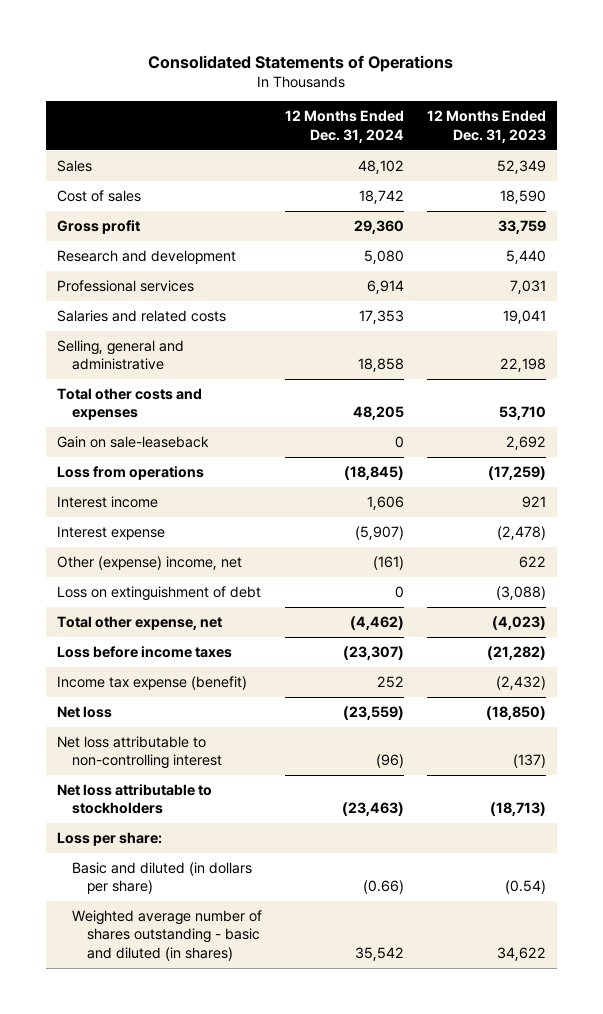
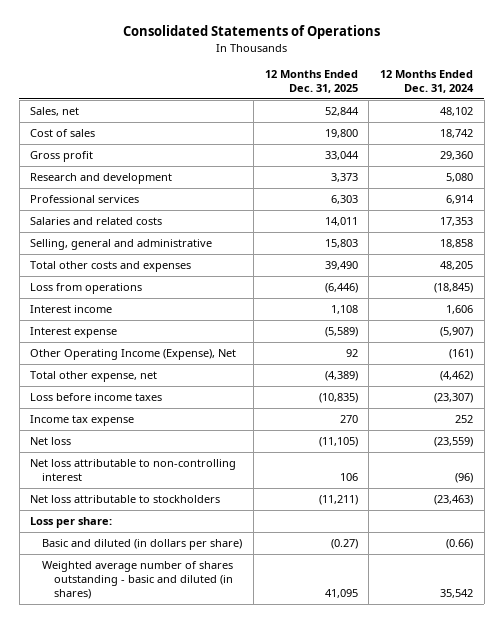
- | 12 Months Ended Dec. 31, 2024 | 12 Months Ended Dec. 31, 2023
+ | 12 Months Ended Dec. 31, 2025 | 12 Months Ended Dec. 31, 2024
- Sales | 48,102 | 52,349
+ Sales, net | 52,844 | 48,102
- Gain on sale-leaseback | 0 | 2,692
- Other (expense) income, net | (161) | 622
- Loss on extinguishment of debt | 0 | (3,088)
+ Other Operating Income (Expense), Net | 92 | (161)
- Income tax expense (benefit) | 252 | (2,432)
+ Income tax expense | 270 | 252

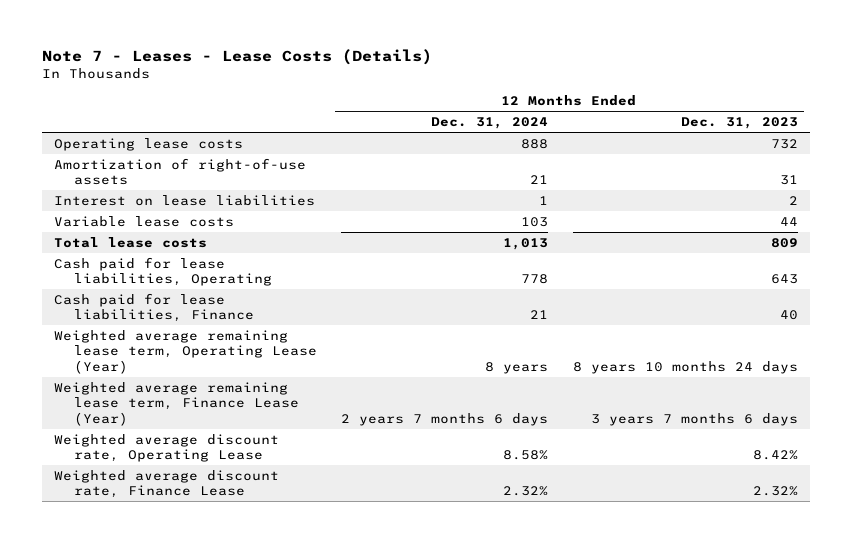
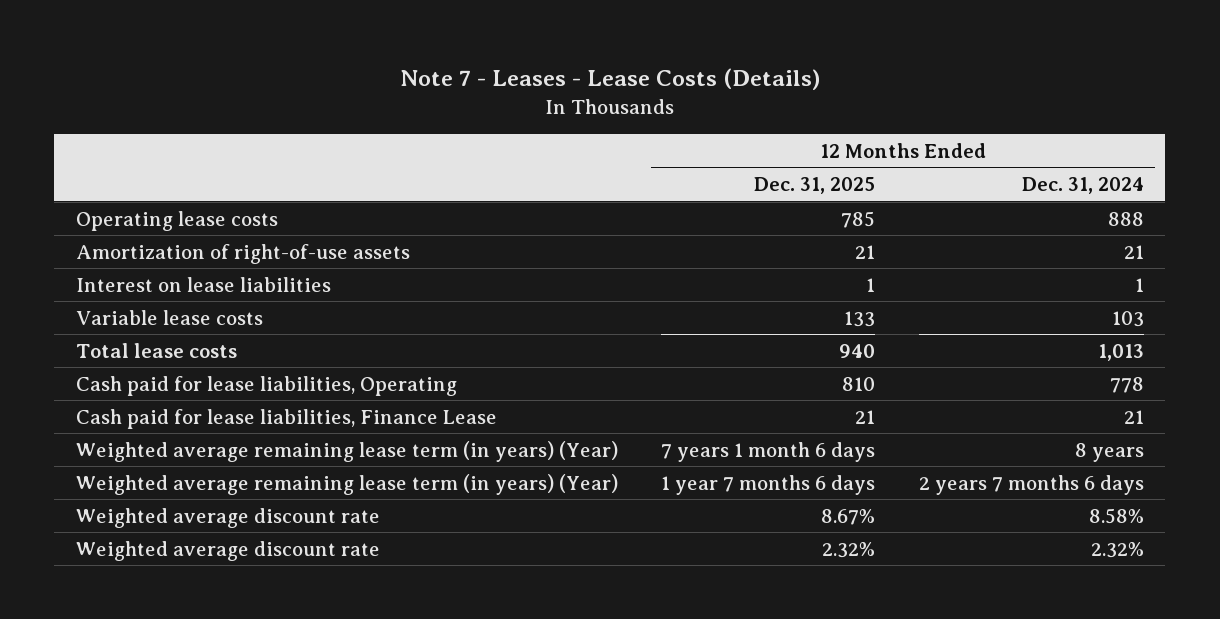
- | 12 Months Ended Dec. 31, 2024 | 12 Months Ended Dec. 31, 2023
+ | 12 Months Ended Dec. 31, 2025 | 12 Months Ended Dec. 31, 2024
- Cash paid for lease liabilities, Finance | 21 | 40
- Weighted average remaining lease term, Operating Lease (Year) | 8 years | 8 years 10 months 24 days
- Weighted average remaining lease term, Finance Lease (Year) | 2 years 7 months 6 days | 3 years 7 months 6 days
- Weighted average discount rate, Operating Lease | 8.58% | 8.42%
- Weighted average discount rate, Finance Lease | 2.32% | 2.32%
+ Cash paid for lease liabilities, Finance Lease | 21 | 21
+ Weighted average remaining lease term (in years) (Year) | 7 years 1 month 6 days | 8 years
+ Weighted average remaining lease term (in years) (Year) | 1 year 7 months 6 days | 2 years 7 months 6 days
+ Weighted average discount rate | 8.67% | 8.58%
+ Weighted average discount rate | 2.32% | 2.32%

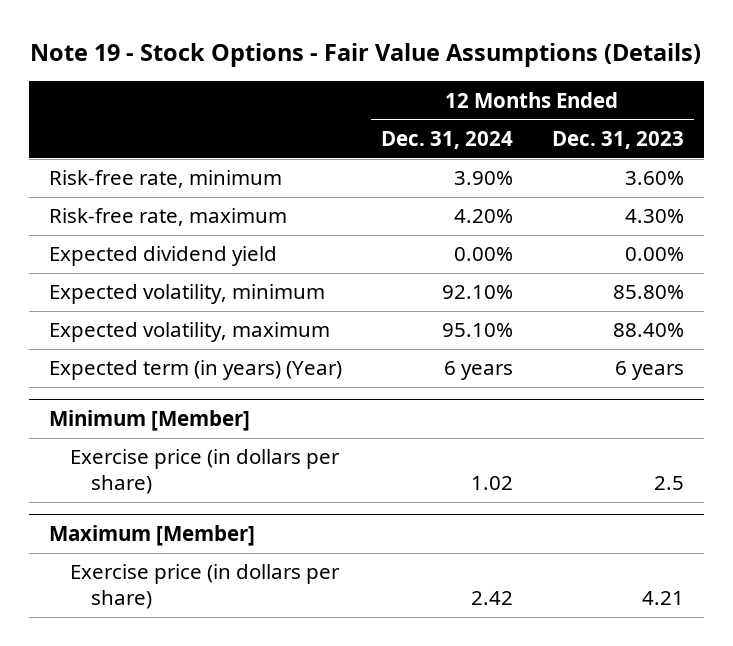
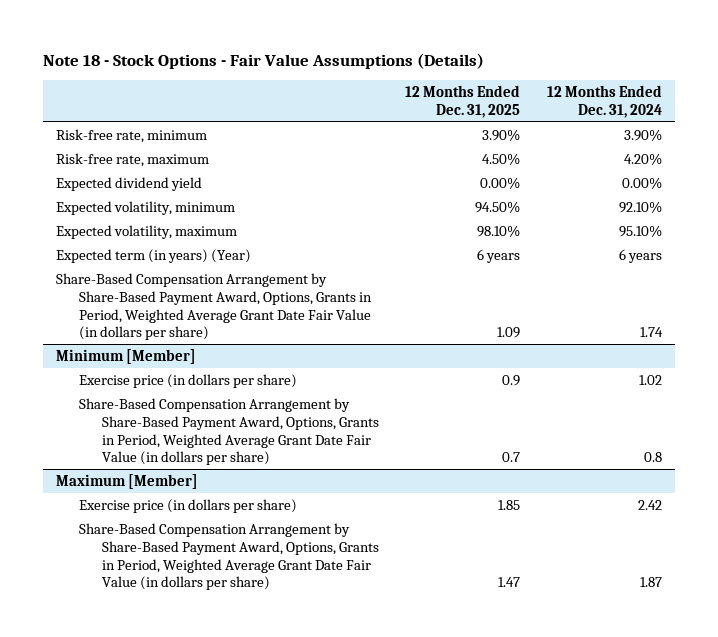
- Note 19 - Stock Options - Fair Value Assumptions (Details)
+ Note 18 - Stock Options - Fair Value Assumptions (Details)
- | 12 Months Ended Dec. 31, 2024 | 12 Months Ended Dec. 31, 2023
+ | 12 Months Ended Dec. 31, 2025 | 12 Months Ended Dec. 31, 2024
+ Share-Based Compensation Arrangement by Share-Based Payment Award, Options, Grants in Period, Weighted Average Grant Date Fair Value (in dollars per share) | 1.09 | 1.74
@ Minimum [Member]
+ Share-Based Compensation Arrangement by Share-Based Payment Award, Options, Grants in Period, Weighted Average Grant Date Fair Value (in dollars per share) | 0.7 | 0.8
@ Maximum [Member]
+ Share-Based Compensation Arrangement by Share-Based Payment Award, Options, Grants in Period, Weighted Average Grant Date Fair Value (in dollars per share) | 1.47 | 1.87

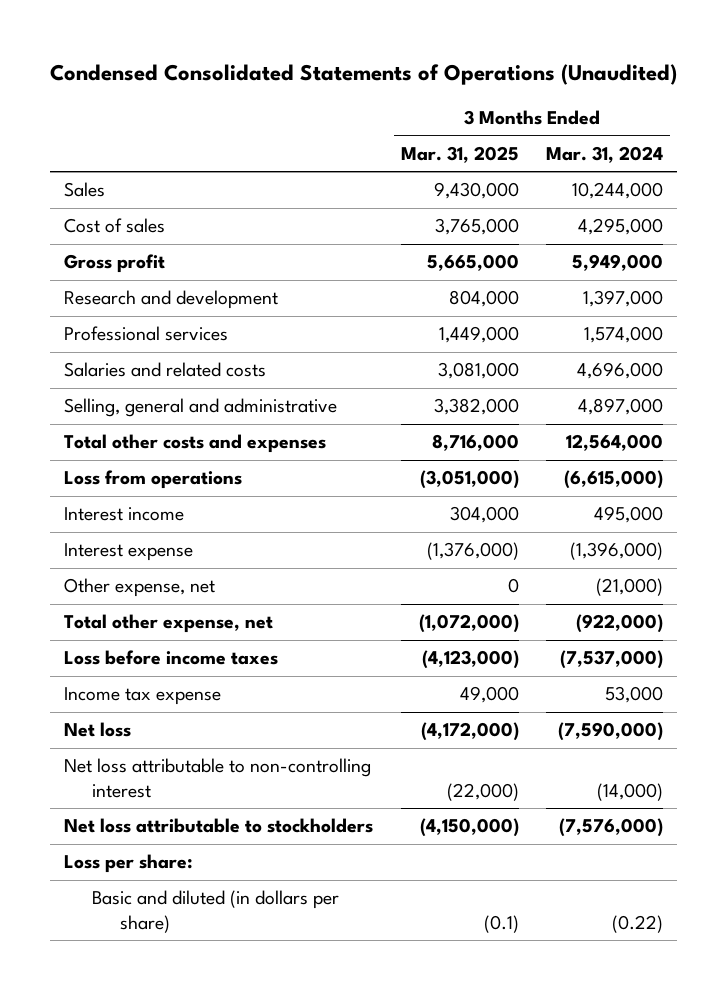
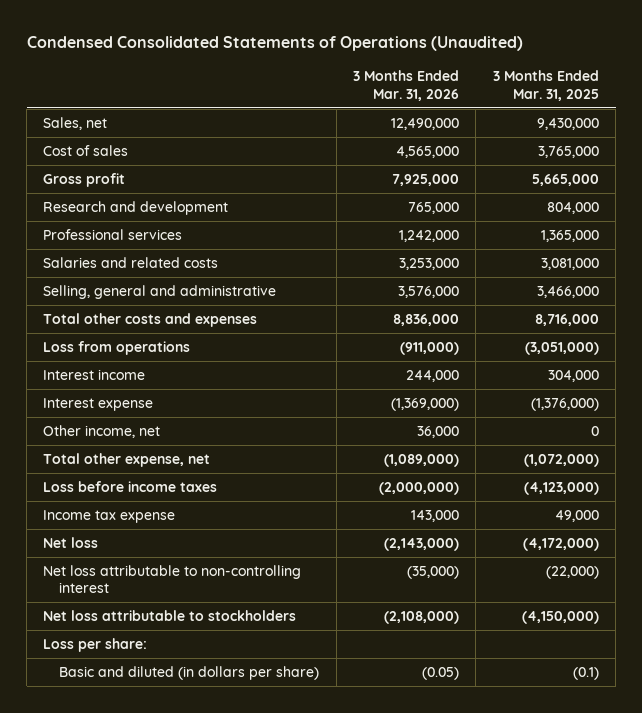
- | 3 Months Ended Mar. 31, 2025 | 3 Months Ended Mar. 31, 2024
+ | 3 Months Ended Mar. 31, 2026 | 3 Months Ended Mar. 31, 2025
- Sales | 9,430,000 | 10,244,000
+ Sales, net | 12,490,000 | 9,430,000
- Professional services | 1,449,000 | 1,574,000
+ Professional services | 1,242,000 | 1,365,000
- Selling, general and administrative | 3,382,000 | 4,897,000
+ Selling, general and administrative | 3,576,000 | 3,466,000
- Other expense, net | 0 | (21,000)
+ Other income, net | 36,000 | 0

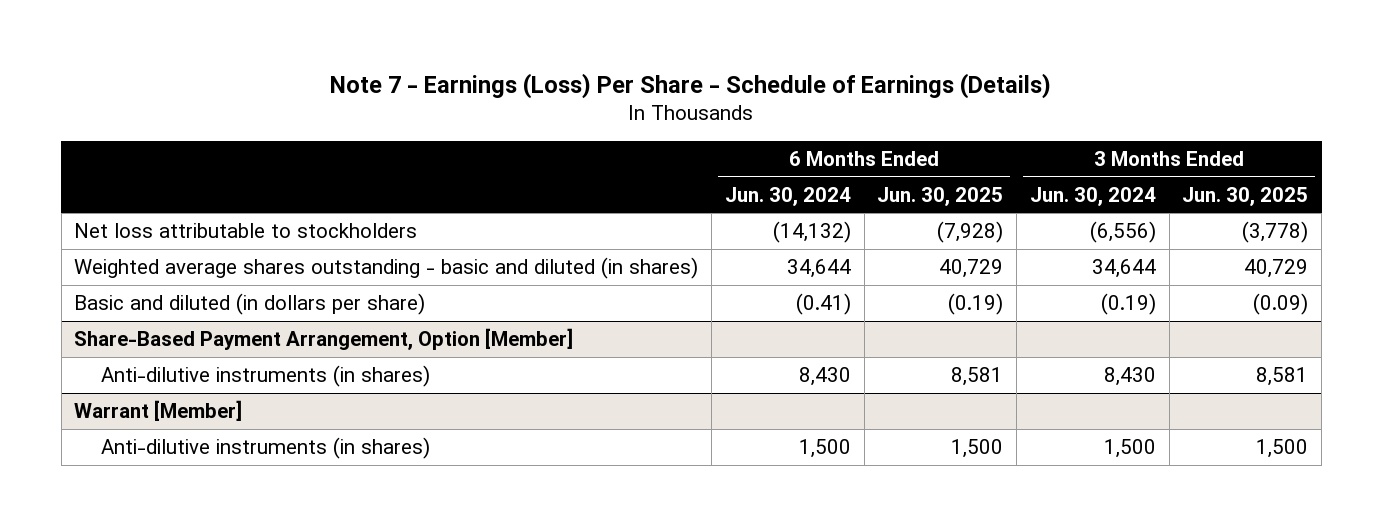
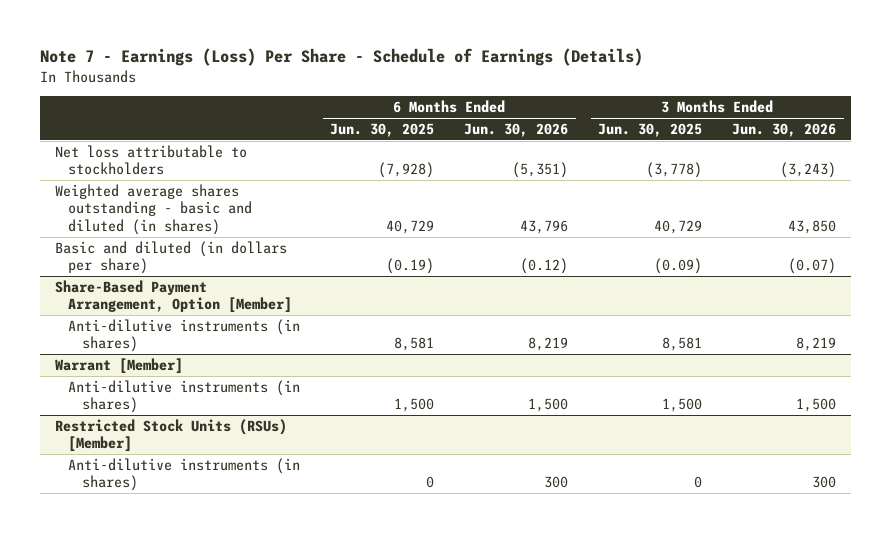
- | 6 Months Ended Jun. 30, 2024 | 6 Months Ended Jun. 30, 2025 | 3 Months Ended Jun. 30, 2024 | 3 Months Ended Jun. 30, 2025
+ | 6 Months Ended Jun. 30, 2025 | 6 Months Ended Jun. 30, 2026 | 3 Months Ended Jun. 30, 2025 | 3 Months Ended Jun. 30, 2026
+ Restricted Stock Units (RSUs) [Member]
+ Anti-dilutive instruments (in shares) | 0 | 300 | 0 | 300

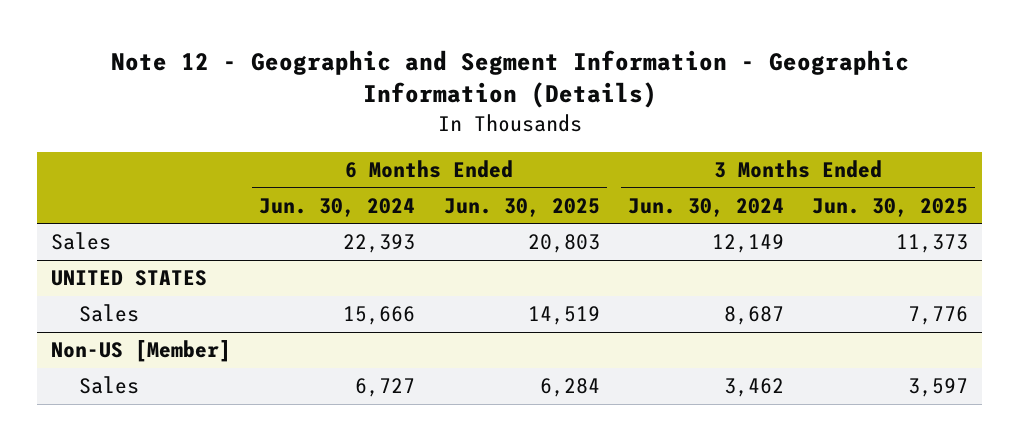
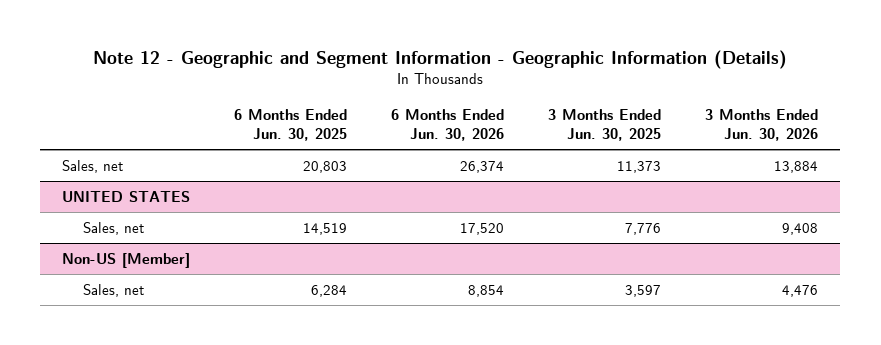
- | 6 Months Ended Jun. 30, 2024 | 6 Months Ended Jun. 30, 2025 | 3 Months Ended Jun. 30, 2024 | 3 Months Ended Jun. 30, 2025
+ | 6 Months Ended Jun. 30, 2025 | 6 Months Ended Jun. 30, 2026 | 3 Months Ended Jun. 30, 2025 | 3 Months Ended Jun. 30, 2026
- Sales | 22,393 | 20,803 | 12,149 | 11,373
+ Sales, net | 20,803 | 26,374 | 11,373 | 13,884
@ UNITED STATES
- Sales | 15,666 | 14,519 | 8,687 | 7,776
+ Sales, net | 14,519 | 17,520 | 7,776 | 9,408
@ Non-US [Member]
- Sales | 6,727 | 6,284 | 3,462 | 3,597
+ Sales, net | 6,284 | 8,854 | 3,597 | 4,476

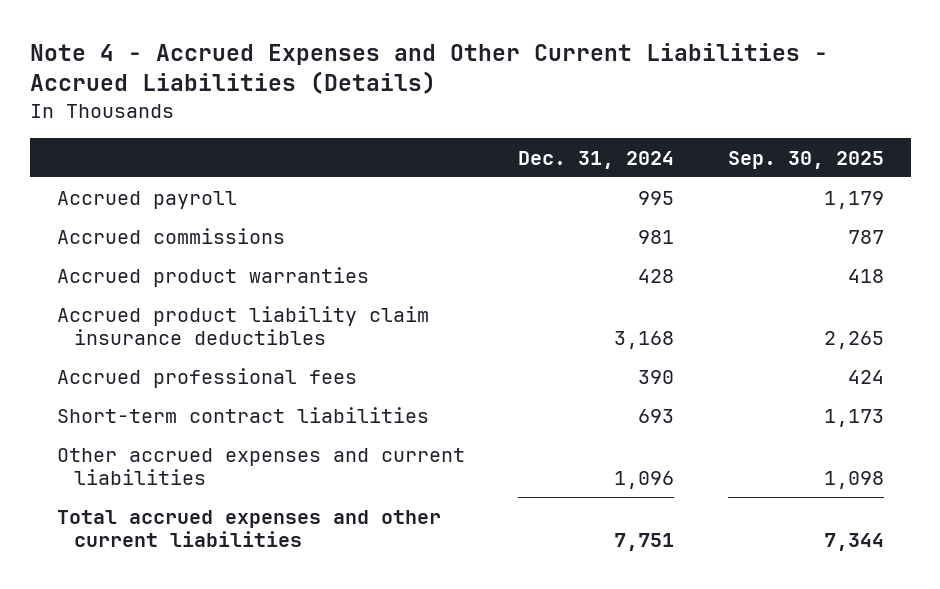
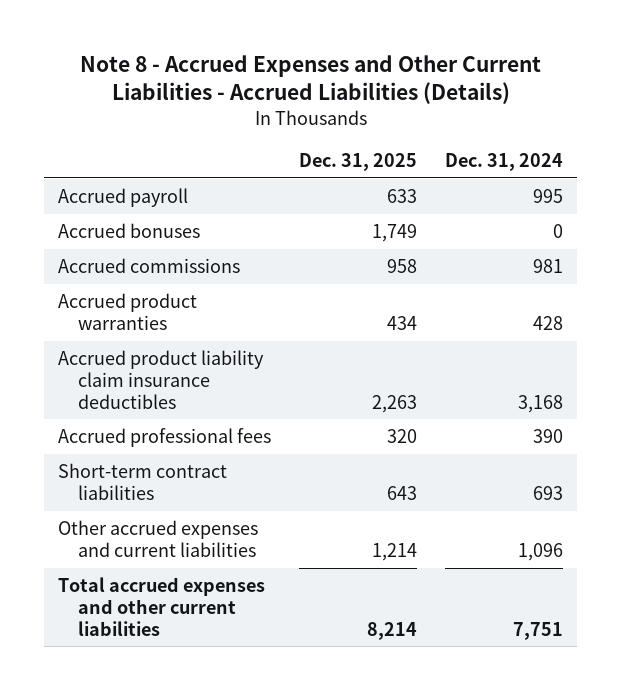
- Note 4 - Accrued Expenses and Other Current Liabilities - Accrued Liabilities (Details)
+ Note 8 - Accrued Expenses and Other Current Liabilities - Accrued Liabilities (Details)
- | Dec. 31, 2024 | Sep. 30, 2025
+ | Dec. 31, 2025 | Dec. 31, 2024
+ Accrued bonuses | 1,749 | 0

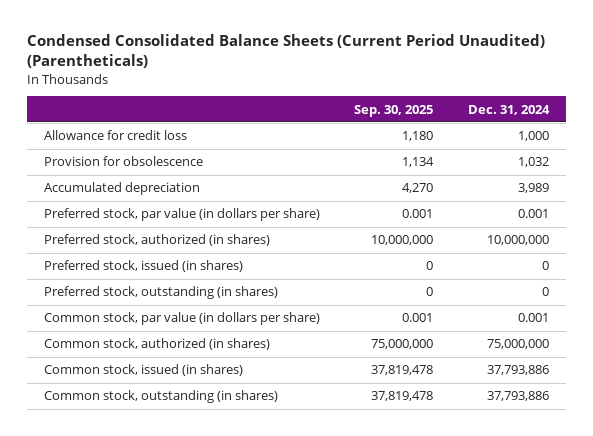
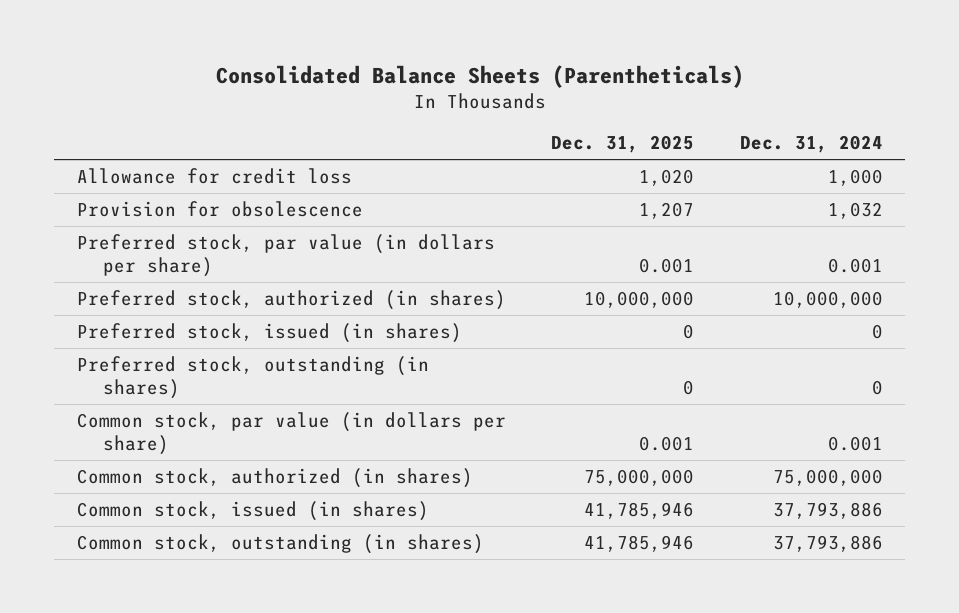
- Condensed Consolidated Balance Sheets (Current Period Unaudited) (Parentheticals)
+ Consolidated Balance Sheets (Parentheticals)
- | Sep. 30, 2025 | Dec. 31, 2024
+ | Dec. 31, 2025 | Dec. 31, 2024
- Accumulated depreciation | 4,270 | 3,989

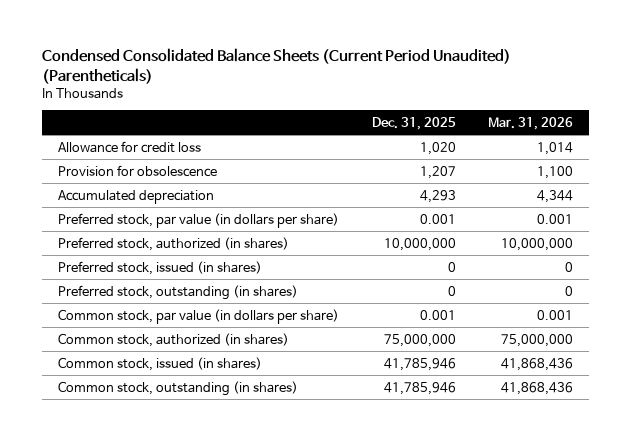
- Consolidated Balance Sheets (Parentheticals)
+ Condensed Consolidated Balance Sheets (Current Period Unaudited) (Parentheticals)
- | Dec. 31, 2025 | Dec. 31, 2024
+ | Dec. 31, 2025 | Mar. 31, 2026
+ Accumulated depreciation | 4,293 | 4,344

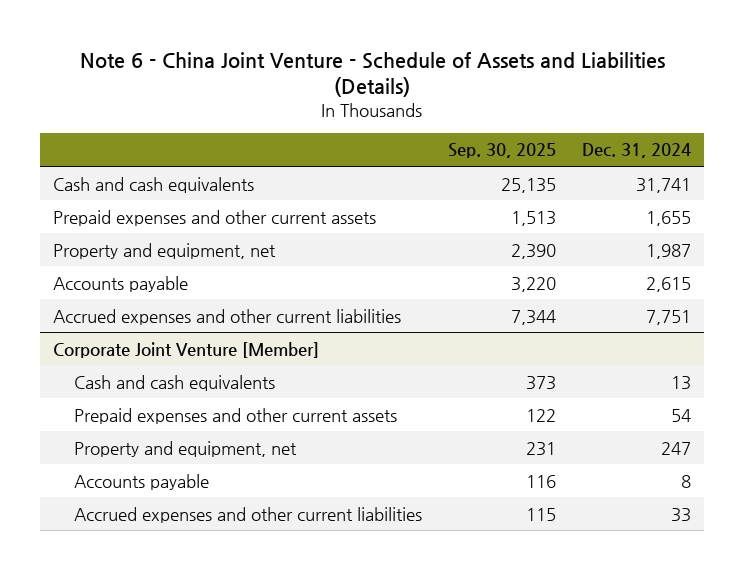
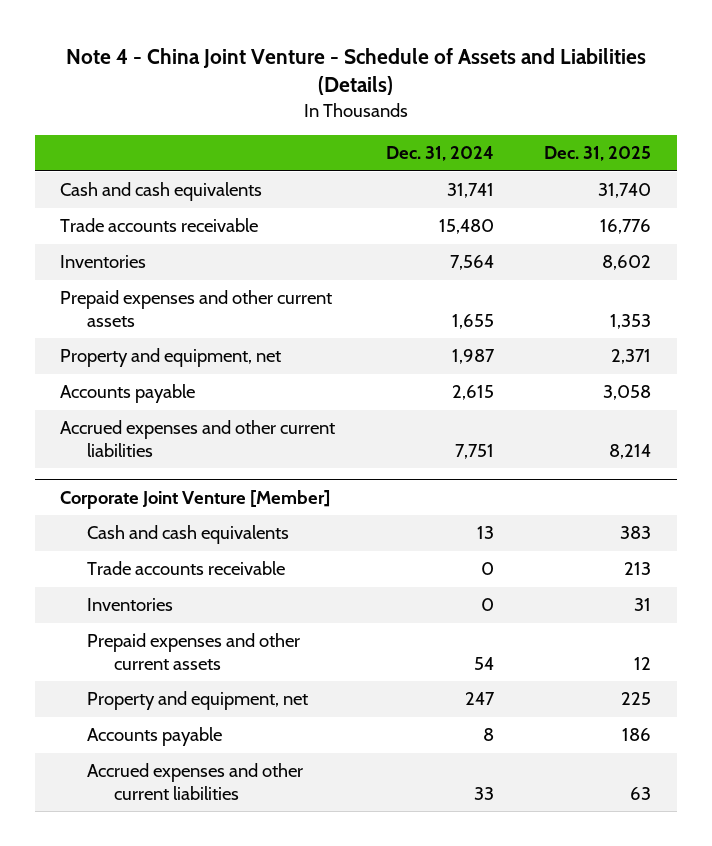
- Note 6 - China Joint Venture - Schedule of Assets and Liabilities (Details)
+ Note 4 - China Joint Venture - Schedule of Assets and Liabilities (Details)
- | Sep. 30, 2025 | Dec. 31, 2024
+ | Dec. 31, 2024 | Dec. 31, 2025
+ Trade accounts receivable | 15,480 | 16,776
+ Inventories | 7,564 | 8,602
@ Corporate Joint Venture [Member]
+ Trade accounts receivable | 0 | 213
+ Inventories | 0 | 31

